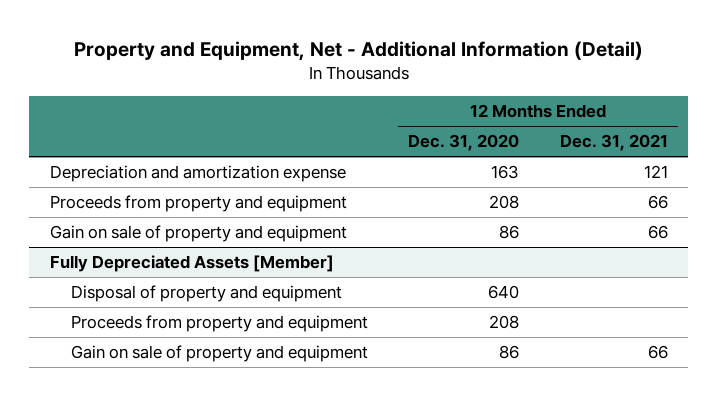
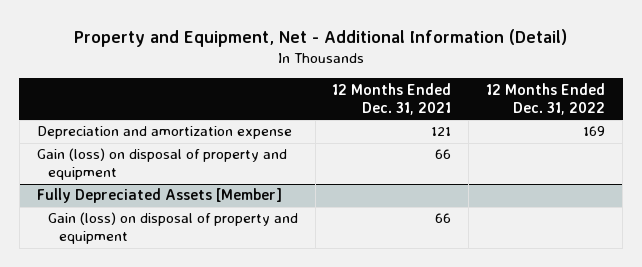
- | 12 Months Ended Dec. 31, 2020 | 12 Months Ended Dec. 31, 2021
+ | 12 Months Ended Dec. 31, 2021 | 12 Months Ended Dec. 31, 2022
- Proceeds from property and equipment | 208 | 66
- Gain on sale of property and equipment | 86 | 66
+ Gain (loss) on disposal of property and equipment | 66 |
@ Fully Depreciated Assets [Member]
- Disposal of property and equipment | 640 |
- Proceeds from property and equipment | 208 |
- Gain on sale of property and equipment | 86 | 66
+ Gain (loss) on disposal of property and equipment | 66 |

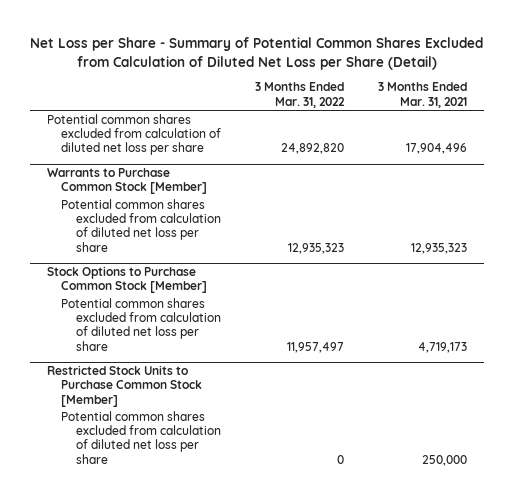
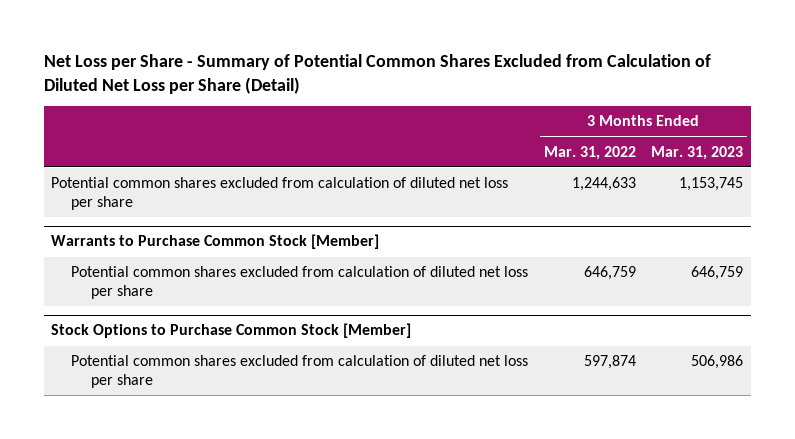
- | 3 Months Ended Mar. 31, 2022 | 3 Months Ended Mar. 31, 2021
+ | 3 Months Ended Mar. 31, 2022 | 3 Months Ended Mar. 31, 2023
- Potential common shares excluded from calculation of diluted net loss per share | 24,892,820 | 17,904,496
+ Potential common shares excluded from calculation of diluted net loss per share | 1,244,633 | 1,153,745
@ Warrants to Purchase Common Stock [Member]
- Potential common shares excluded from calculation of diluted net loss per share | 12,935,323 | 12,935,323
+ Potential common shares excluded from calculation of diluted net loss per share | 646,759 | 646,759
@ Stock Options to Purchase Common Stock [Member]
- Potential common shares excluded from calculation of diluted net loss per share | 11,957,497 | 4,719,173
- Restricted Stock Units to Purchase Common Stock [Member]
- Potential common shares excluded from calculation of diluted net loss per share | 0 | 250,000
@ Stock Options to Purchase Common Stock [Member]
+ Potential common shares excluded from calculation of diluted net loss per share | 597,874 | 506,986

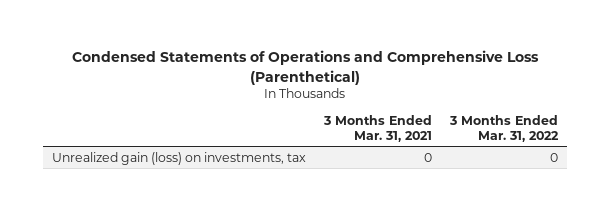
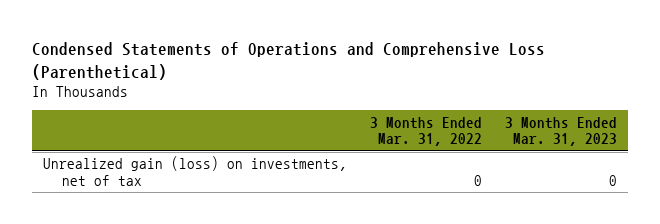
- | 3 Months Ended Mar. 31, 2021 | 3 Months Ended Mar. 31, 2022
+ | 3 Months Ended Mar. 31, 2022 | 3 Months Ended Mar. 31, 2023
- Unrealized gain (loss) on investments, tax | 0 | 0
+ Unrealized gain (loss) on investments, net of tax | 0 | 0

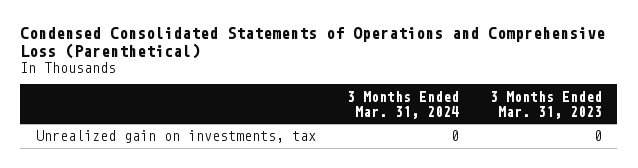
- Condensed Statements of Operations and Comprehensive Loss (Parenthetical)
+ Condensed Consolidated Statements of Operations and Comprehensive Loss (Parenthetical)
- | 3 Months Ended Mar. 31, 2022 | 3 Months Ended Mar. 31, 2023
+ | 3 Months Ended Mar. 31, 2024 | 3 Months Ended Mar. 31, 2023
- Unrealized gain (loss) on investments, net of tax | 0 | 0
+ Unrealized gain on investments, tax | 0 | 0

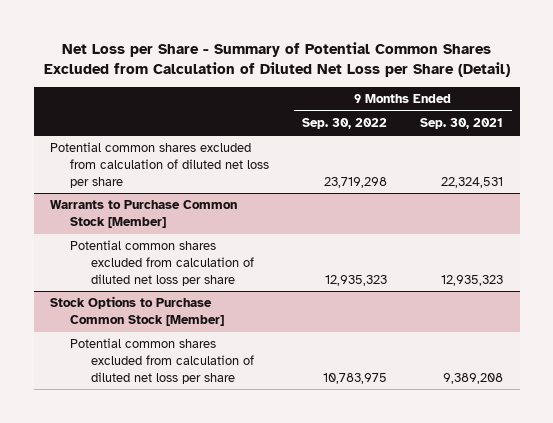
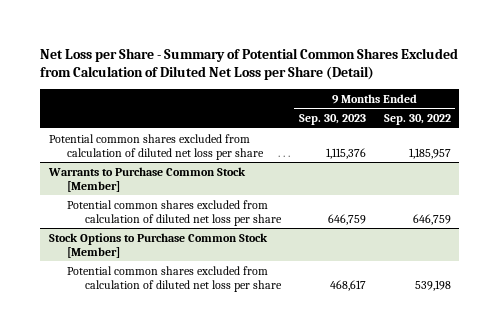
- | 9 Months Ended Sep. 30, 2022 | 9 Months Ended Sep. 30, 2021
+ | 9 Months Ended Sep. 30, 2023 | 9 Months Ended Sep. 30, 2022
- Potential common shares excluded from calculation of diluted net loss per share | 23,719,298 | 22,324,531
+ Potential common shares excluded from calculation of diluted net loss per share | 1,115,376 | 1,185,957
@ Warrants to Purchase Common Stock [Member]
- Potential common shares excluded from calculation of diluted net loss per share | 12,935,323 | 12,935,323
+ Potential common shares excluded from calculation of diluted net loss per share | 646,759 | 646,759
@ Stock Options to Purchase Common Stock [Member]
- Potential common shares excluded from calculation of diluted net loss per share | 10,783,975 | 9,389,208
+ Potential common shares excluded from calculation of diluted net loss per share | 468,617 | 539,198

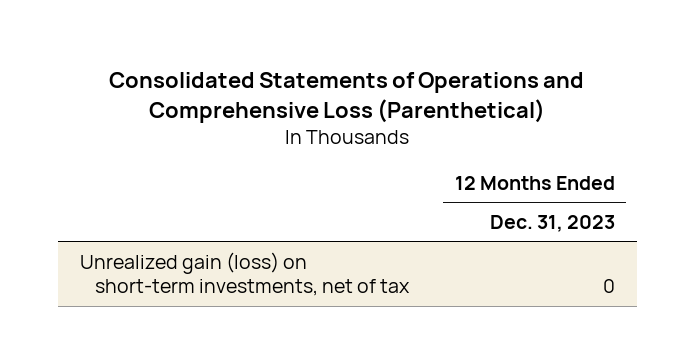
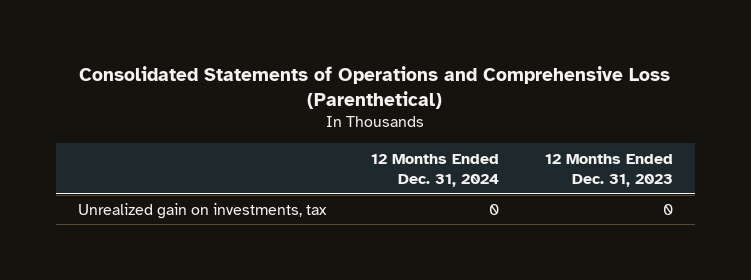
- | 12 Months Ended Dec. 31, 2023
+ | 12 Months Ended Dec. 31, 2024 | 12 Months Ended Dec. 31, 2023
- Unrealized gain (loss) on short-term investments, net of tax | 0
+ Unrealized gain on investments, tax | 0 | 0

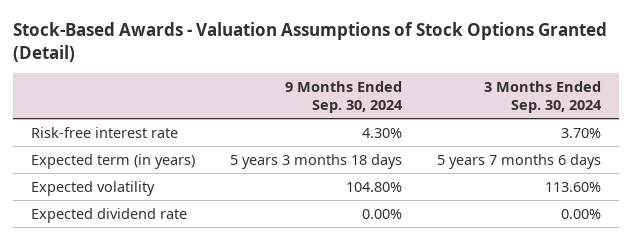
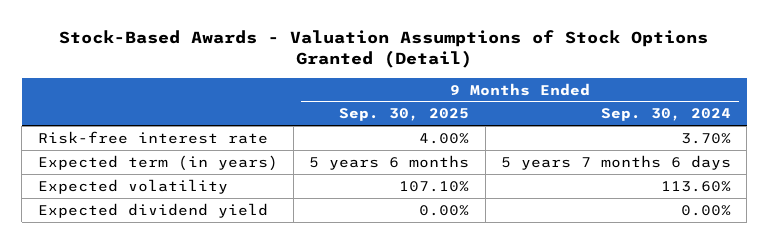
- | 9 Months Ended Sep. 30, 2024 | 3 Months Ended Sep. 30, 2024
+ | 9 Months Ended Sep. 30, 2025 | 9 Months Ended Sep. 30, 2024
- Risk-free interest rate | 4.30% | 3.70%
- Expected term (in years) | 5 years 3 months 18 days | 5 years 7 months 6 days
- Expected volatility | 104.80% | 113.60%
- Expected dividend rate | 0.00% | 0.00%
+ Risk-free interest rate | 4.00% | 3.70%
+ Expected term (in years) | 5 years 6 months | 5 years 7 months 6 days
+ Expected volatility | 107.10% | 113.60%
+ Expected dividend yield | 0.00% | 0.00%

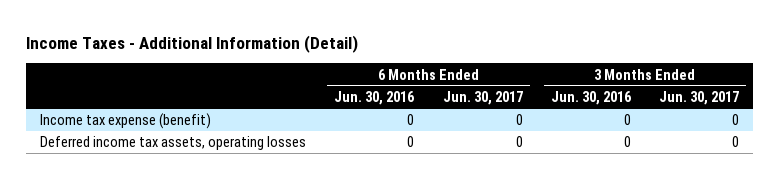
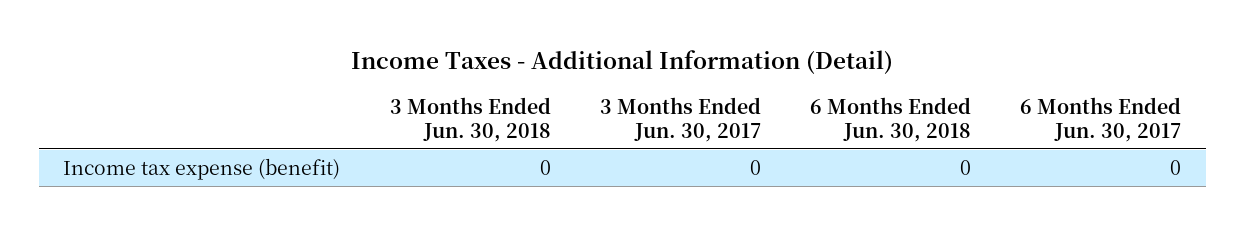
- | 6 Months Ended Jun. 30, 2016 | 6 Months Ended Jun. 30, 2017 | 3 Months Ended Jun. 30, 2016 | 3 Months Ended Jun. 30, 2017
+ | 3 Months Ended Jun. 30, 2018 | 3 Months Ended Jun. 30, 2017 | 6 Months Ended Jun. 30, 2018 | 6 Months Ended Jun. 30, 2017
- Deferred income tax assets, operating losses | 0 | 0 | 0 | 0

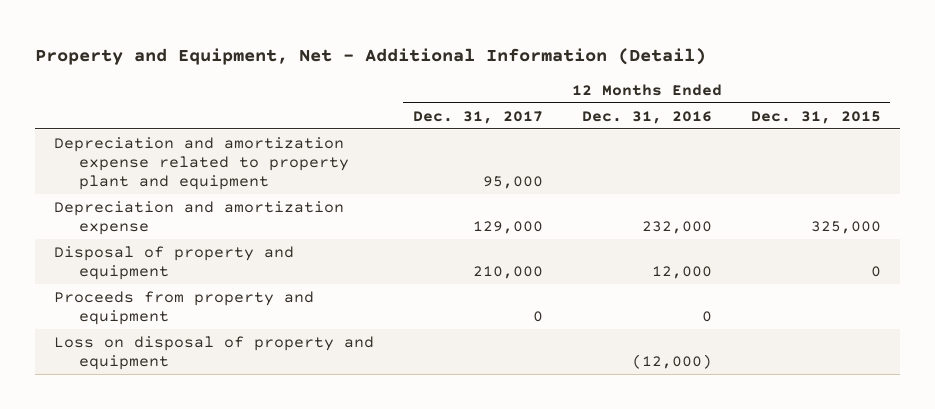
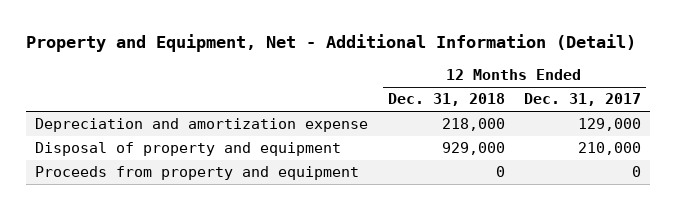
- | 12 Months Ended Dec. 31, 2017 | 12 Months Ended Dec. 31, 2016 | 12 Months Ended Dec. 31, 2015
+ | 12 Months Ended Dec. 31, 2018 | 12 Months Ended Dec. 31, 2017
- Depreciation and amortization expense related to property plant and equipment | 95,000 | |
- Loss on disposal of property and equipment | | (12,000) |

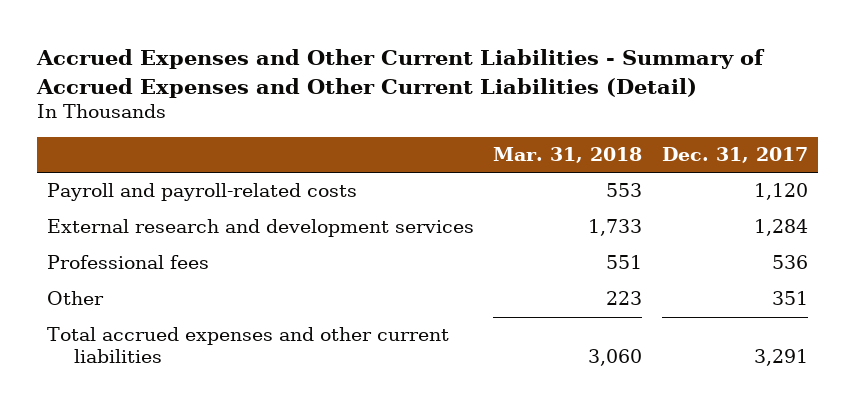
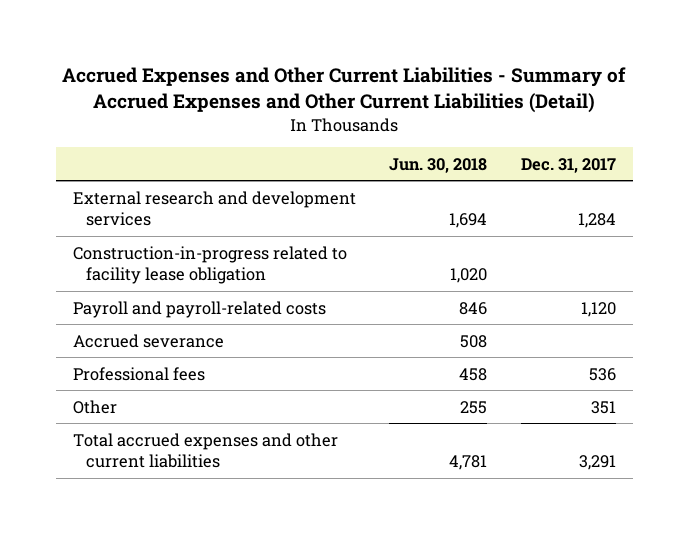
- | Mar. 31, 2018 | Dec. 31, 2017
+ | Jun. 30, 2018 | Dec. 31, 2017
+ Construction-in-progress related to facility lease obligation | 1,020 |
moved down: Payroll and payroll-related costs | 846 | 1,120
+ Accrued severance | 508 |

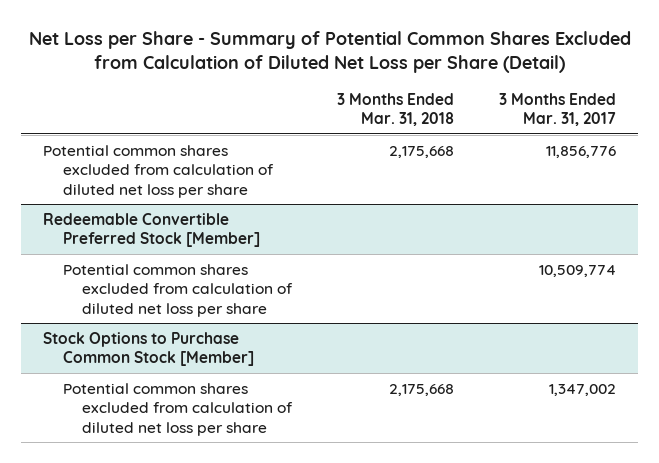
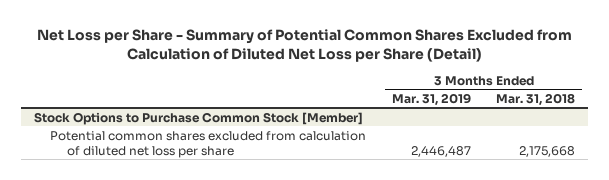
- | 3 Months Ended Mar. 31, 2018 | 3 Months Ended Mar. 31, 2017
+ | 3 Months Ended Mar. 31, 2019 | 3 Months Ended Mar. 31, 2018
- Potential common shares excluded from calculation of diluted net loss per share | 2,175,668 | 11,856,776
- Redeemable Convertible Preferred Stock [Member]
- Potential common shares excluded from calculation of diluted net loss per share | | 10,509,774

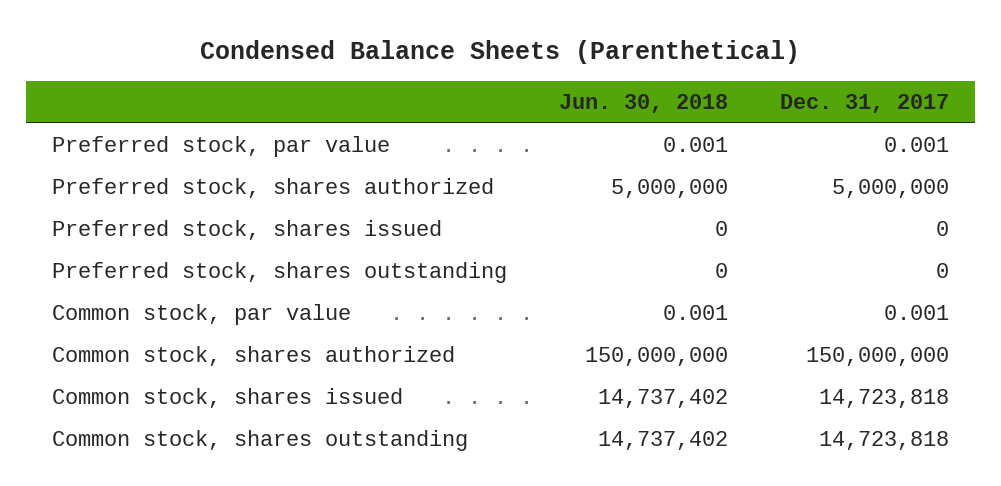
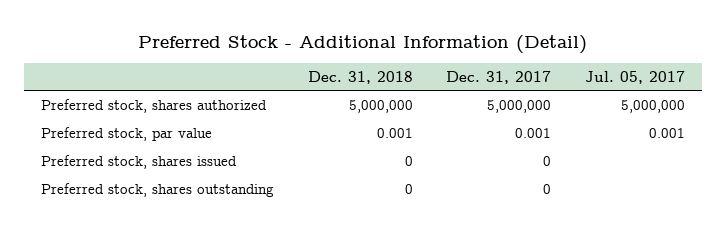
- Condensed Balance Sheets (Parenthetical)
+ Preferred Stock - Additional Information (Detail)
- | Jun. 30, 2018 | Dec. 31, 2017
+ | Dec. 31, 2018 | Dec. 31, 2017 | Jul. 05, 2017
moved down: Preferred stock, par value | 0.001 | 0.001 | 0.001
- Common stock, par value | 0.001 | 0.001
- Common stock, shares authorized | 150,000,000 | 150,000,000
- Common stock, shares issued | 14,737,402 | 14,723,818
- Common stock, shares outstanding | 14,737,402 | 14,723,818

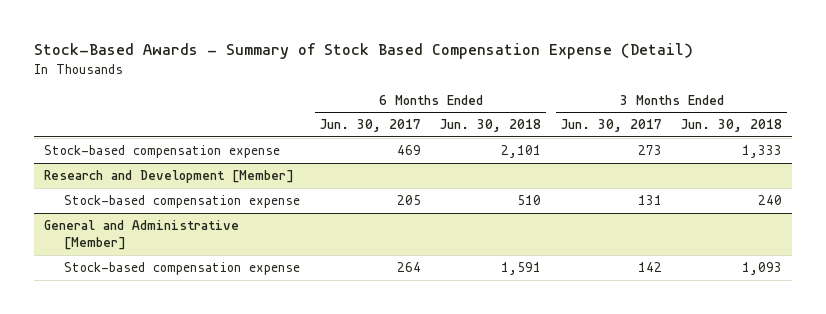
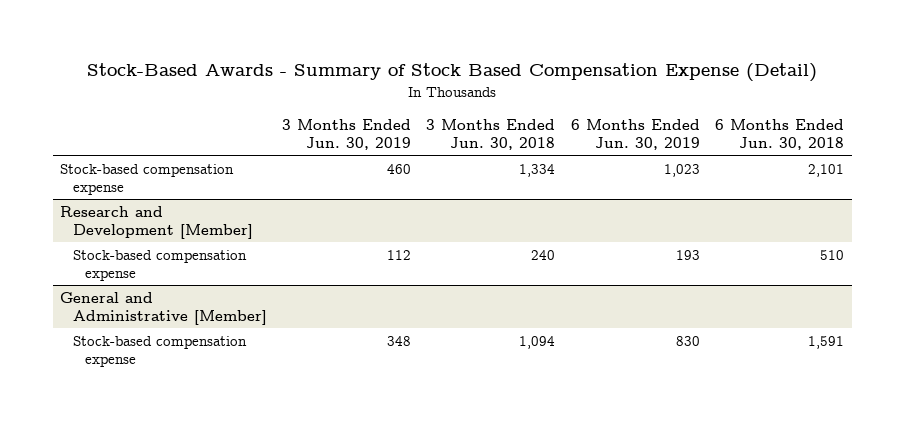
- | 6 Months Ended Jun. 30, 2017 | 6 Months Ended Jun. 30, 2018 | 3 Months Ended Jun. 30, 2017 | 3 Months Ended Jun. 30, 2018
+ | 3 Months Ended Jun. 30, 2019 | 3 Months Ended Jun. 30, 2018 | 6 Months Ended Jun. 30, 2019 | 6 Months Ended Jun. 30, 2018
- Stock-based compensation expense | 469 | 2,101 | 273 | 1,333
+ Stock-based compensation expense | 460 | 1,334 | 1,023 | 2,101
@ General and Administrative [Member]
- Stock-based compensation expense | 264 | 1,591 | 142 | 1,093
+ Stock-based compensation expense | 348 | 1,094 | 830 | 1,591

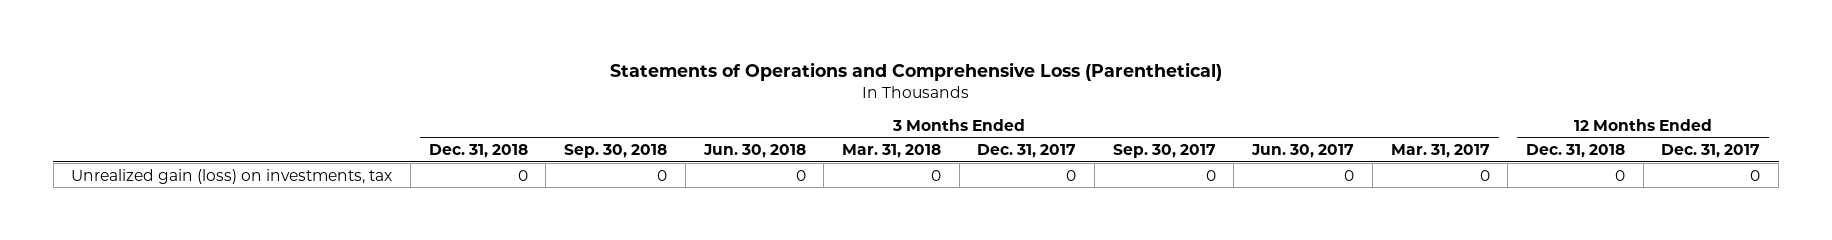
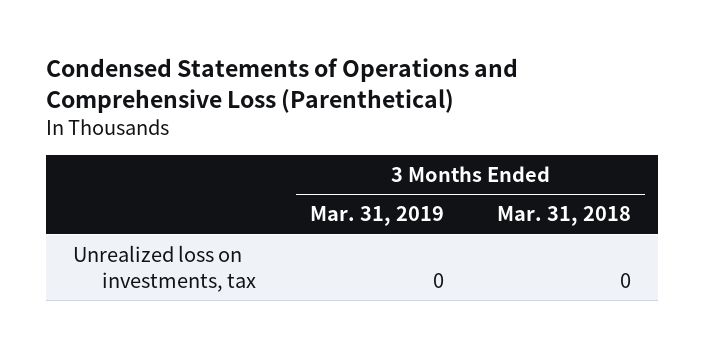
- Statements of Operations and Comprehensive Loss (Parenthetical)
+ Condensed Statements of Operations and Comprehensive Loss (Parenthetical)
- | 3 Months Ended Dec. 31, 2018 | 3 Months Ended Sep. 30, 2018 | 3 Months Ended Jun. 30, 2018 | 3 Months Ended Mar. 31, 2018 | 3 Months Ended Dec. 31, 2017 | 3 Months Ended Sep. 30, 2017 | 3 Months Ended Jun. 30, 2017 | 3 Months Ended Mar. 31, 2017 | 12 Months Ended Dec. 31, 2018 | 12 Months Ended Dec. 31, 2017
+ | 3 Months Ended Mar. 31, 2019 | 3 Months Ended Mar. 31, 2018
- Unrealized gain (loss) on investments, tax | 0 | 0 | 0 | 0 | 0 | 0 | 0 | 0 | 0 | 0
+ Unrealized loss on investments, tax | 0 | 0

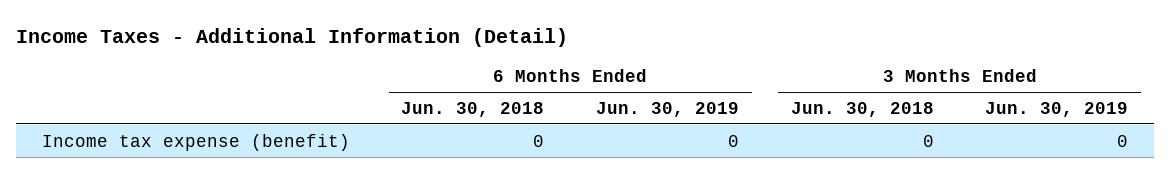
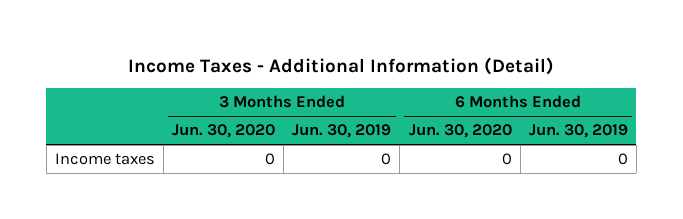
- | 6 Months Ended Jun. 30, 2018 | 6 Months Ended Jun. 30, 2019 | 3 Months Ended Jun. 30, 2018 | 3 Months Ended Jun. 30, 2019
+ | 3 Months Ended Jun. 30, 2020 | 3 Months Ended Jun. 30, 2019 | 6 Months Ended Jun. 30, 2020 | 6 Months Ended Jun. 30, 2019
- Income tax expense (benefit) | 0 | 0 | 0 | 0
+ Income taxes | 0 | 0 | 0 | 0

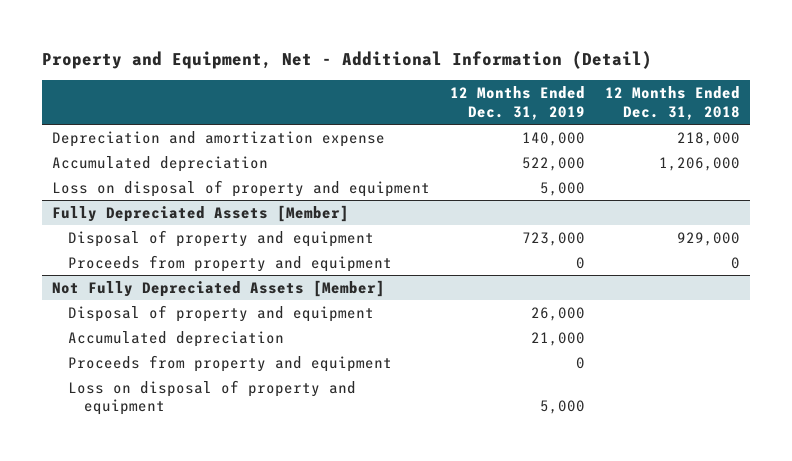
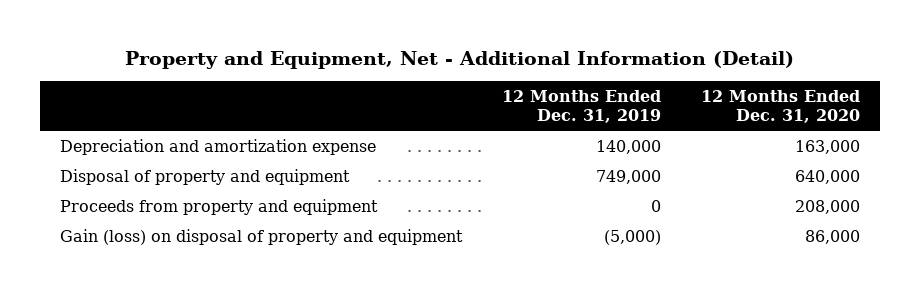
- | 12 Months Ended Dec. 31, 2019 | 12 Months Ended Dec. 31, 2018
+ | 12 Months Ended Dec. 31, 2019 | 12 Months Ended Dec. 31, 2020
- Accumulated depreciation | 522,000 | 1,206,000
- Loss on disposal of property and equipment | 5,000 |
- Fully Depreciated Assets [Member]
- Disposal of property and equipment | 723,000 | 929,000
- Proceeds from property and equipment | 0 | 0
- Not Fully Depreciated Assets [Member]
- Disposal of property and equipment | 26,000 |
- Accumulated depreciation | 21,000 |
+ Disposal of property and equipment | 749,000 | 640,000
- Loss on disposal of property and equipment | 5,000 |
+ Gain (loss) on disposal of property and equipment | (5,000) | 86,000

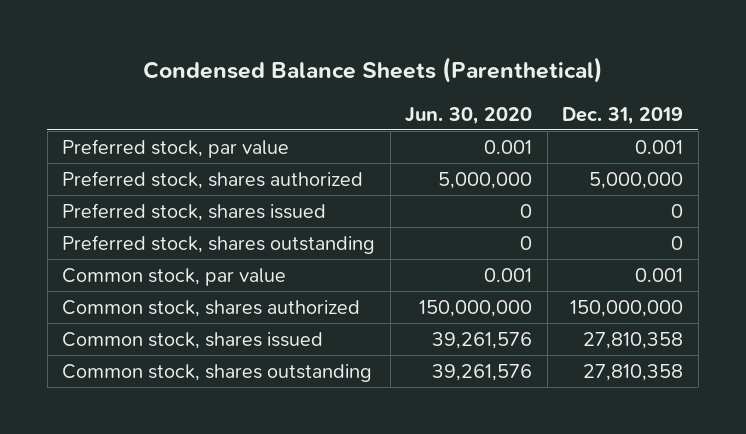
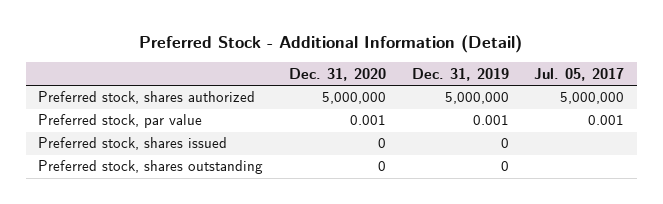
- Condensed Balance Sheets (Parenthetical)
+ Preferred Stock - Additional Information (Detail)
- | Jun. 30, 2020 | Dec. 31, 2019
+ | Dec. 31, 2020 | Dec. 31, 2019 | Jul. 05, 2017
moved down: Preferred stock, par value | 0.001 | 0.001 | 0.001
- Common stock, par value | 0.001 | 0.001
- Common stock, shares authorized | 150,000,000 | 150,000,000
- Common stock, shares issued | 39,261,576 | 27,810,358
- Common stock, shares outstanding | 39,261,576 | 27,810,358

